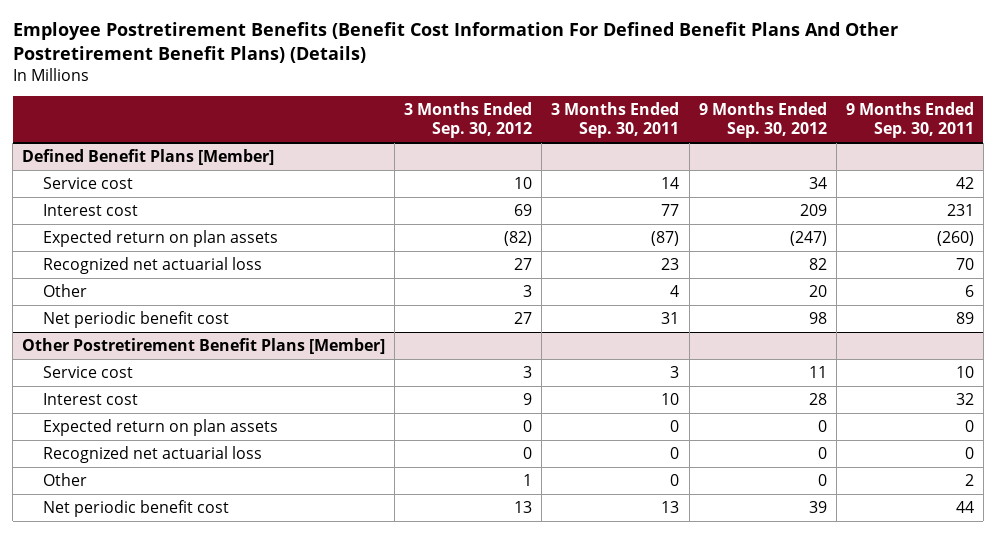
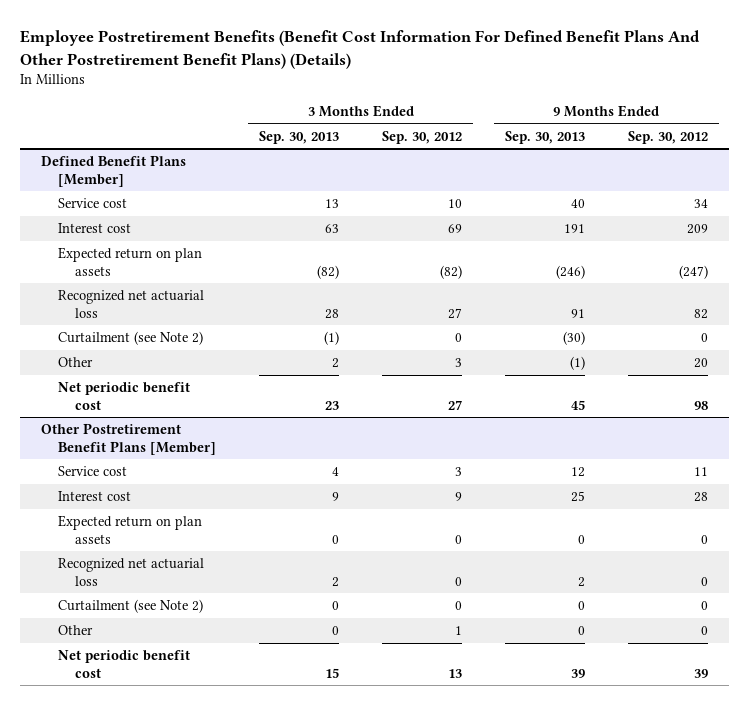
- | 3 Months Ended Sep. 30, 2012 | 3 Months Ended Sep. 30, 2011 | 9 Months Ended Sep. 30, 2012 | 9 Months Ended Sep. 30, 2011
+ | 3 Months Ended Sep. 30, 2013 | 3 Months Ended Sep. 30, 2012 | 9 Months Ended Sep. 30, 2013 | 9 Months Ended Sep. 30, 2012
@ Defined Benefit Plans [Member]
+ Curtailment (see Note 2) | (1) | 0 | (30) | 0
@ Other Postretirement Benefit Plans [Member]
+ Curtailment (see Note 2) | 0 | 0 | 0 | 0

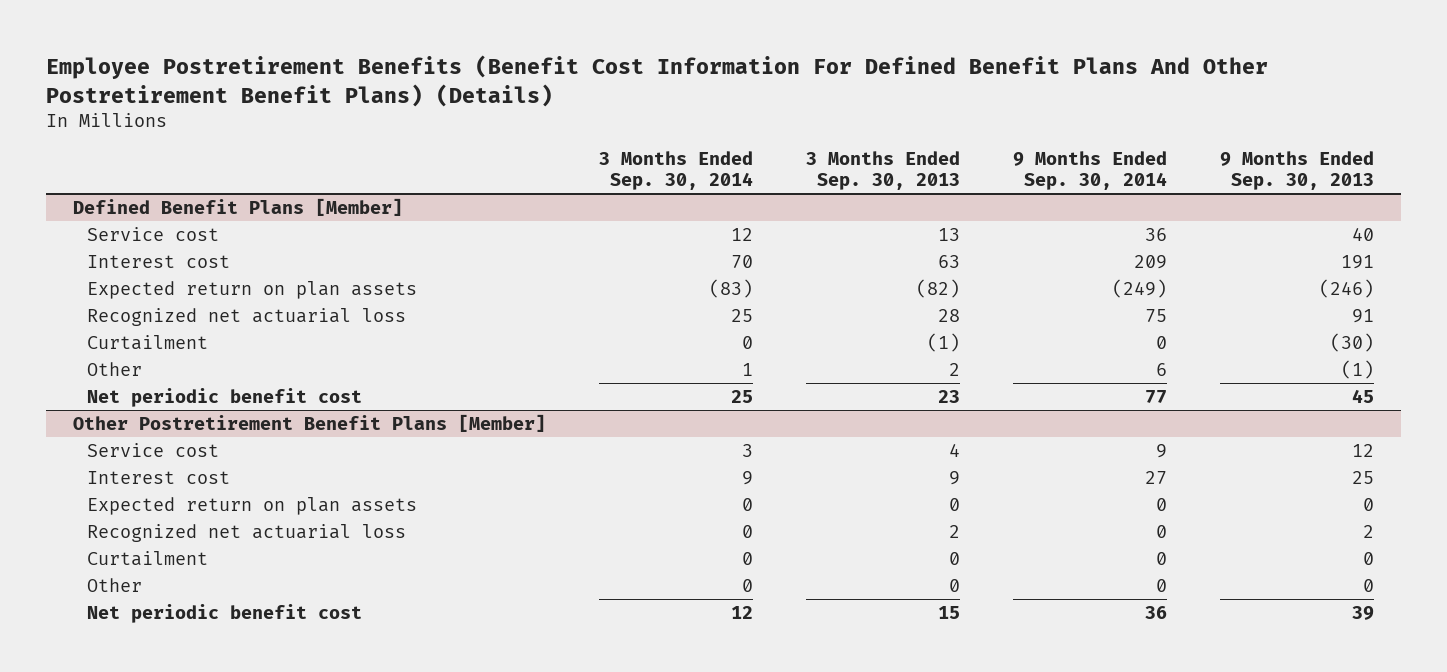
- | 3 Months Ended Sep. 30, 2013 | 3 Months Ended Sep. 30, 2012 | 9 Months Ended Sep. 30, 2013 | 9 Months Ended Sep. 30, 2012
+ | 3 Months Ended Sep. 30, 2014 | 3 Months Ended Sep. 30, 2013 | 9 Months Ended Sep. 30, 2014 | 9 Months Ended Sep. 30, 2013
@ Defined Benefit Plans [Member]
- Curtailment (see Note 2) | (1) | 0 | (30) | 0
+ Curtailment | 0 | (1) | 0 | (30)
@ Other Postretirement Benefit Plans [Member]
- Curtailment (see Note 2) | 0 | 0 | 0 | 0
+ Curtailment | 0 | 0 | 0 | 0

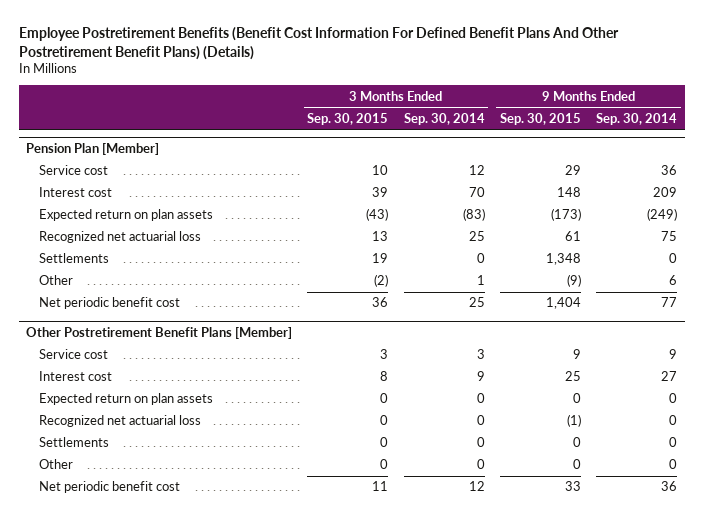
- | 3 Months Ended Sep. 30, 2014 | 3 Months Ended Sep. 30, 2013 | 9 Months Ended Sep. 30, 2014 | 9 Months Ended Sep. 30, 2013
+ | 3 Months Ended Sep. 30, 2015 | 3 Months Ended Sep. 30, 2014 | 9 Months Ended Sep. 30, 2015 | 9 Months Ended Sep. 30, 2014
- Defined Benefit Plans [Member]
+ Pension Plan [Member]
- Curtailment | 0 | (1) | 0 | (30)
+ Settlements | 19 | 0 | 1,348 | 0
@ Other Postretirement Benefit Plans [Member]
- Curtailment | 0 | 0 | 0 | 0
+ Settlements | 0 | 0 | 0 | 0

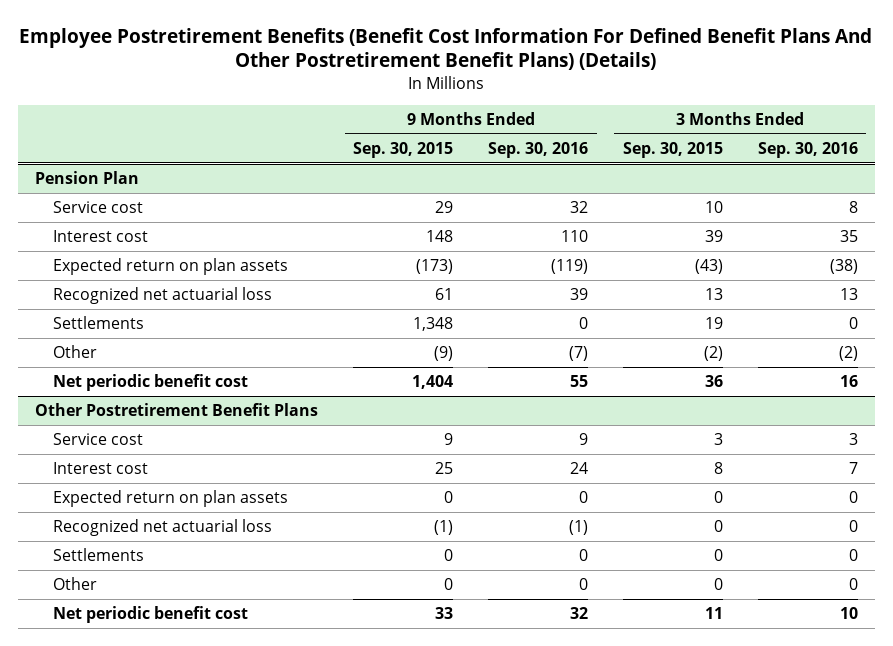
- | 3 Months Ended Sep. 30, 2015 | 3 Months Ended Sep. 30, 2014 | 9 Months Ended Sep. 30, 2015 | 9 Months Ended Sep. 30, 2014
+ | 9 Months Ended Sep. 30, 2015 | 9 Months Ended Sep. 30, 2016 | 3 Months Ended Sep. 30, 2015 | 3 Months Ended Sep. 30, 2016
- Pension Plan [Member]
+ Pension Plan
- Other Postretirement Benefit Plans [Member]
+ Other Postretirement Benefit Plans

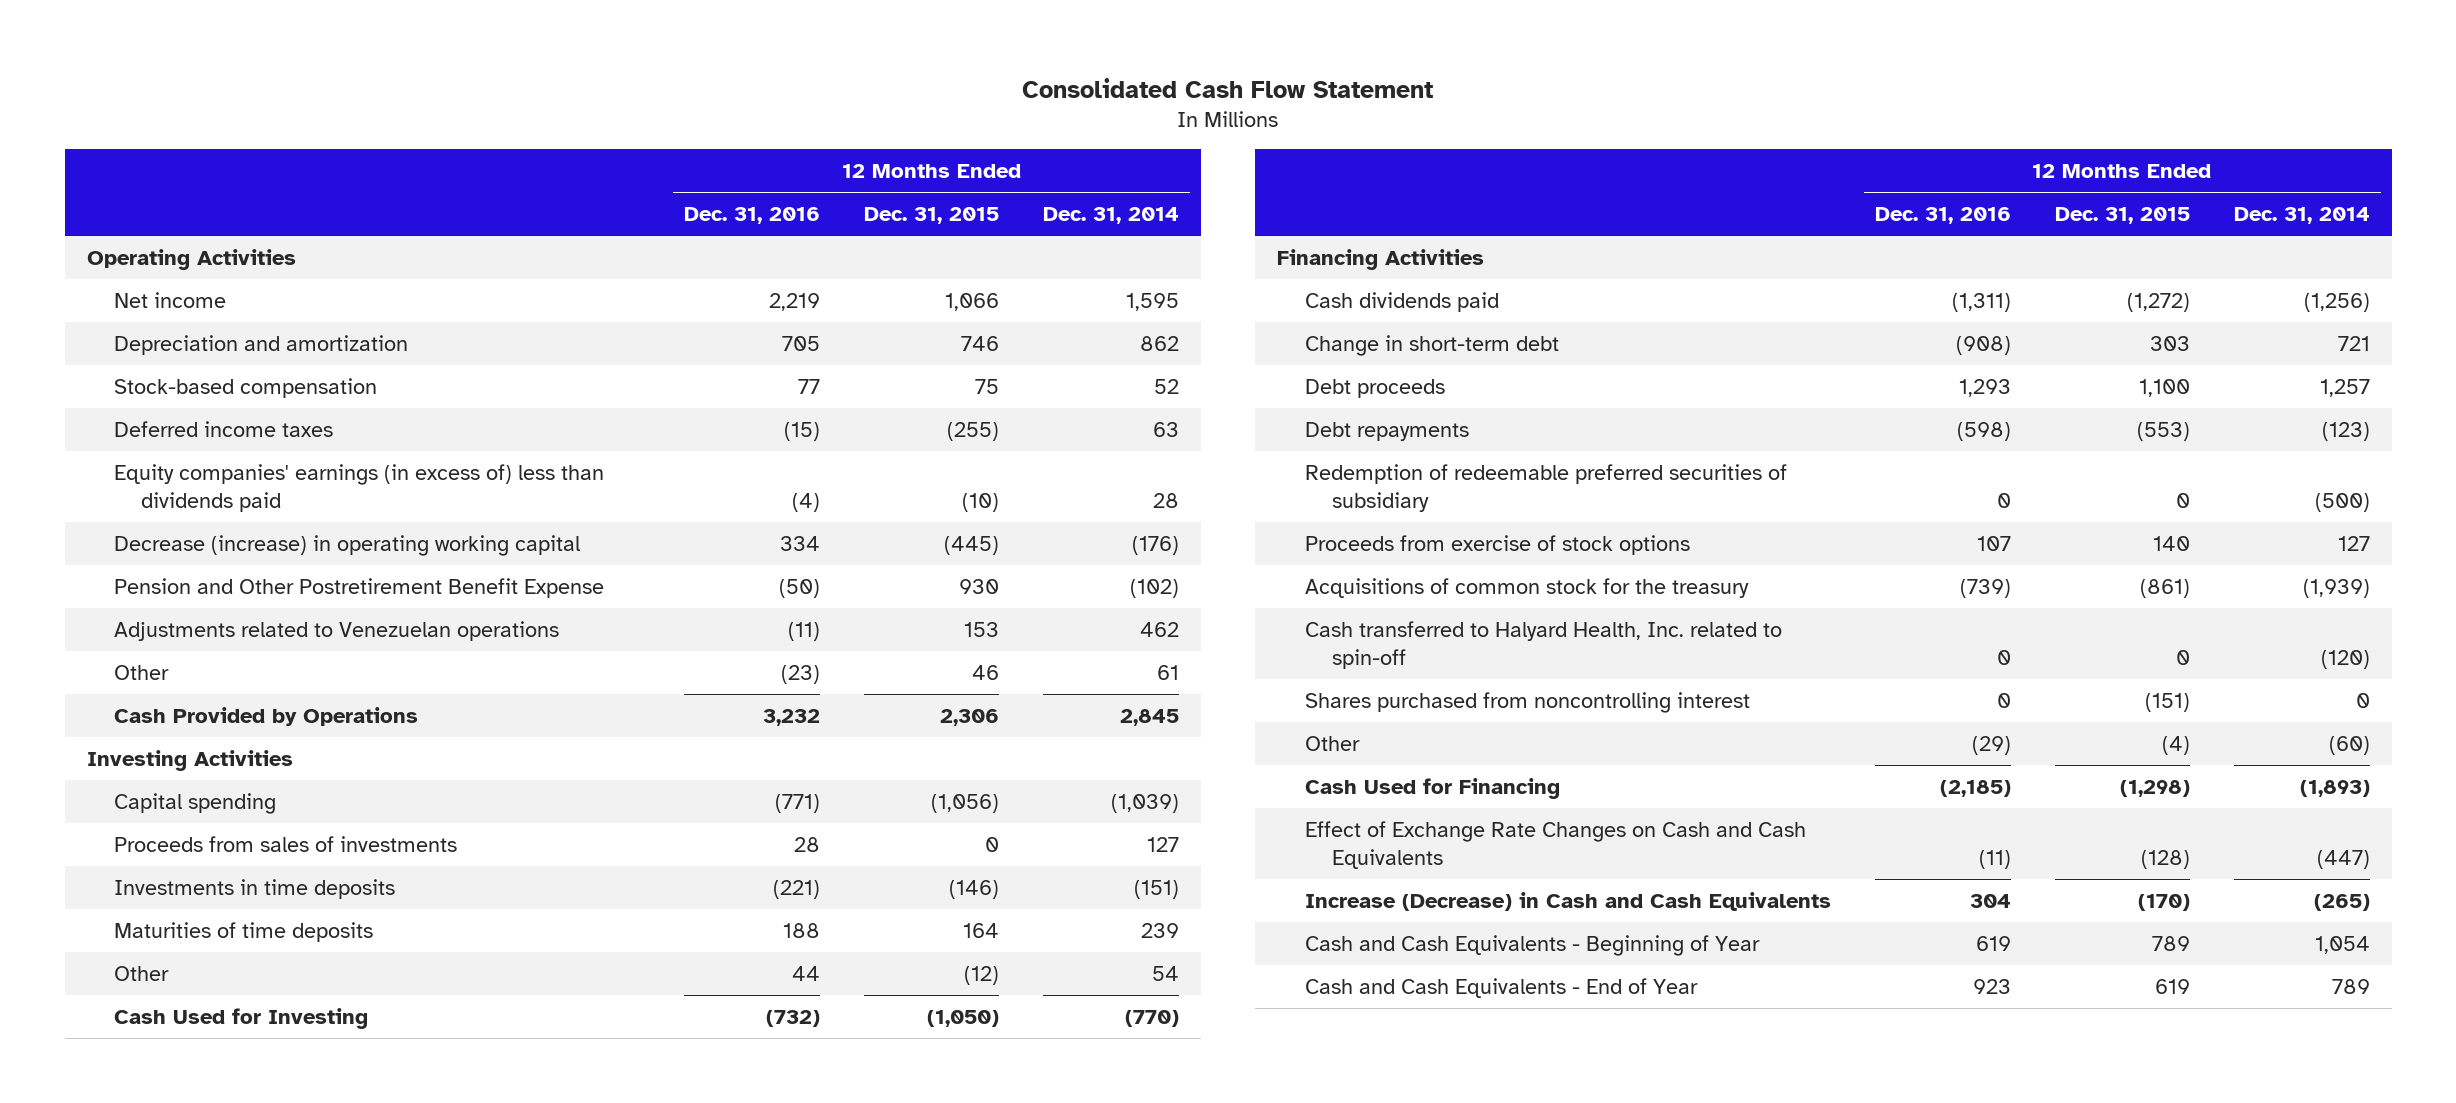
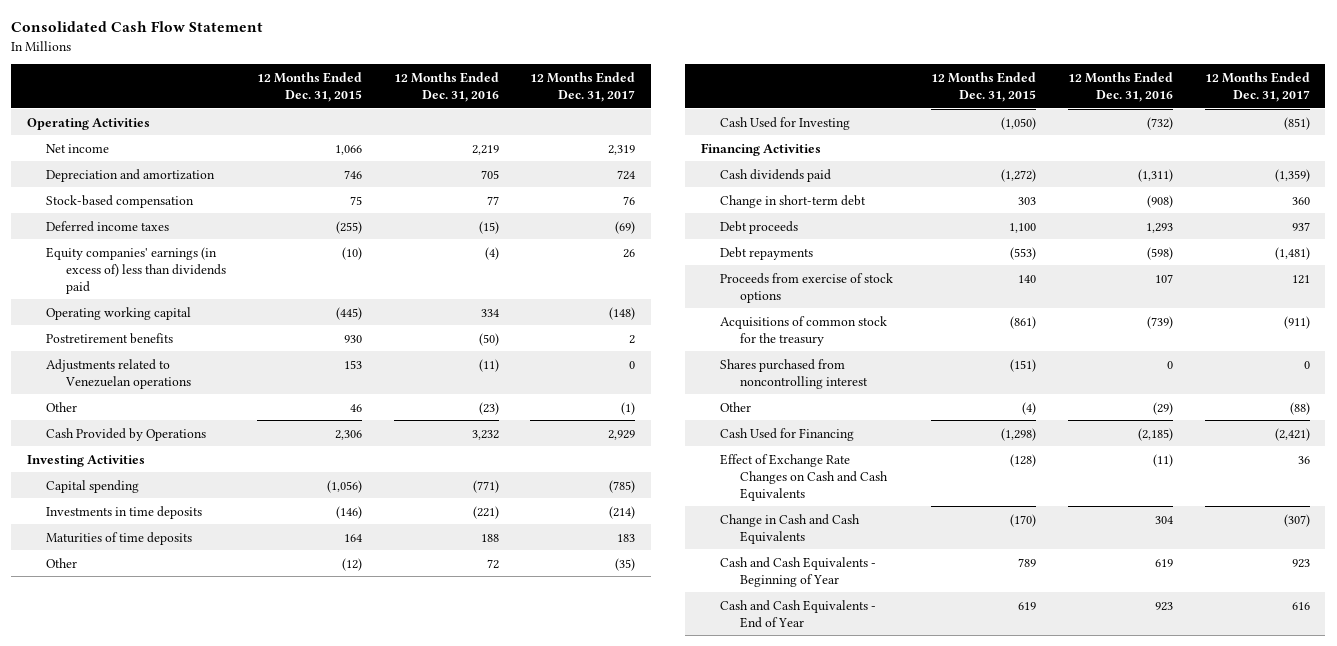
- | 12 Months Ended Dec. 31, 2016 | 12 Months Ended Dec. 31, 2015 | 12 Months Ended Dec. 31, 2014
+ | 12 Months Ended Dec. 31, 2015 | 12 Months Ended Dec. 31, 2016 | 12 Months Ended Dec. 31, 2017
- Decrease (increase) in operating working capital | 334 | (445) | (176)
- Pension and Other Postretirement Benefit Expense | (50) | 930 | (102)
+ Operating working capital | (445) | 334 | (148)
+ Postretirement benefits | 930 | (50) | 2
- Proceeds from sales of investments | 28 | 0 | 127
- Other | 44 | (12) | 54
+ Other | (12) | 72 | (35)
- Redemption of redeemable preferred securities of subsidiary | 0 | 0 | (500)
- Cash transferred to Halyard Health, Inc. related to spin-off | 0 | 0 | (120)
- Increase (Decrease) in Cash and Cash Equivalents | 304 | (170) | (265)
+ Change in Cash and Cash Equivalents | (170) | 304 | (307)

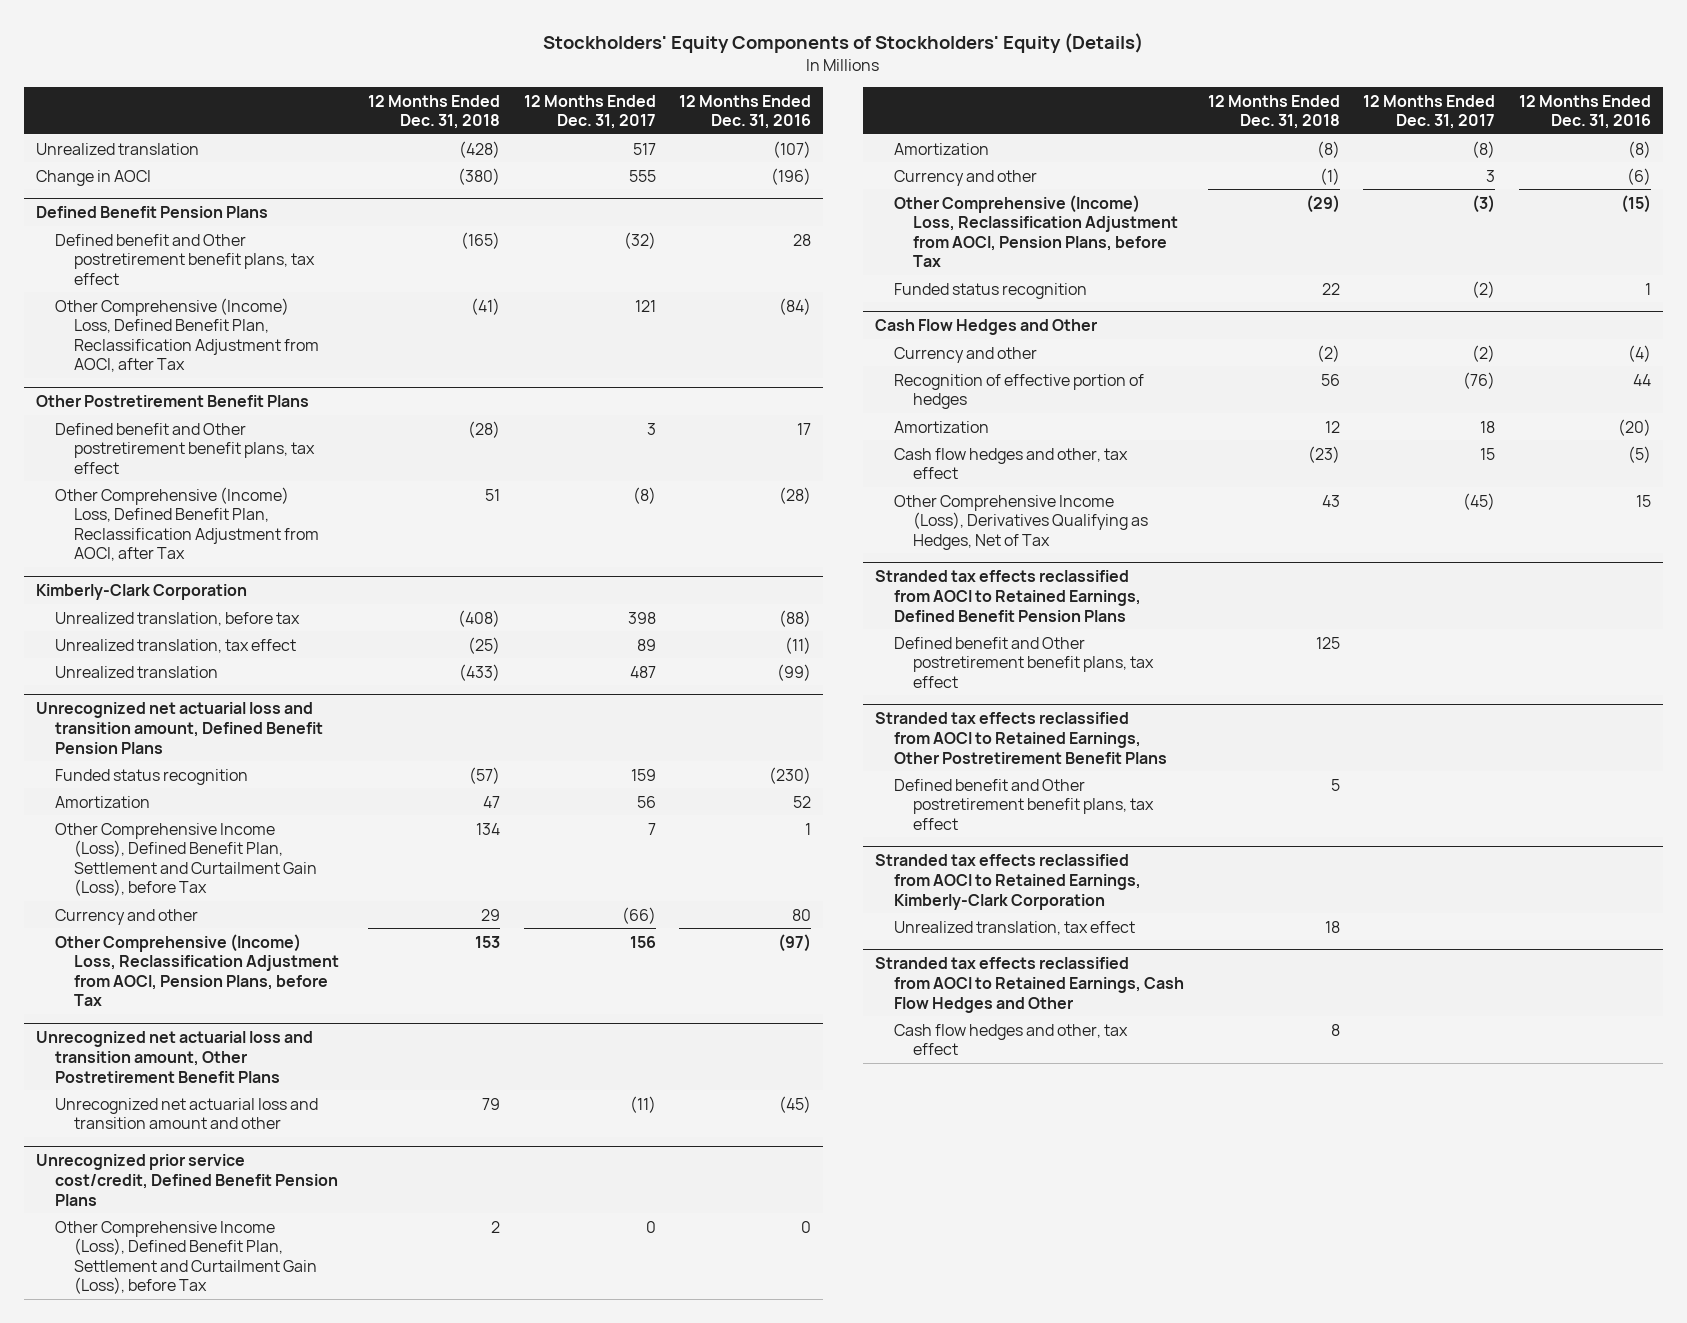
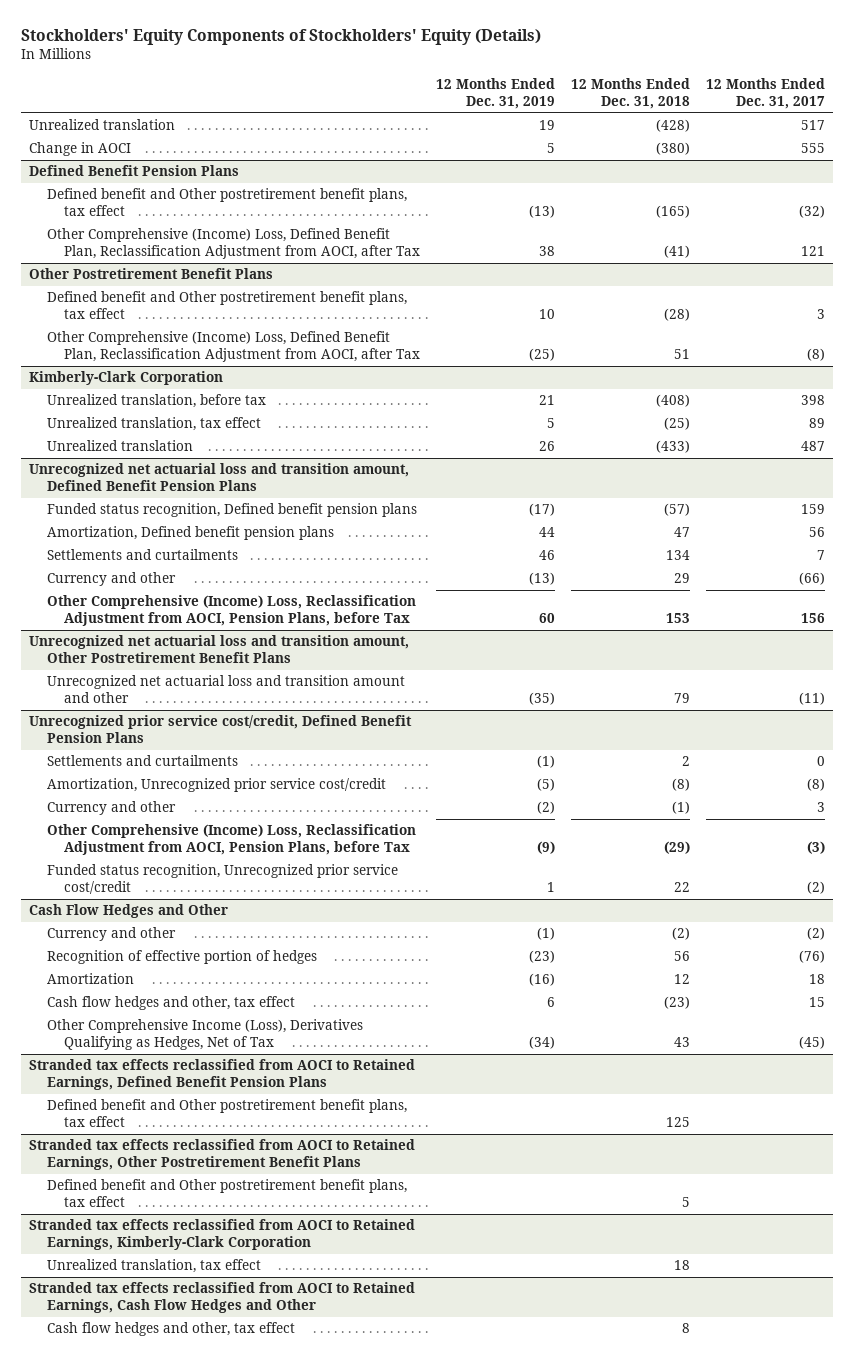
- | 12 Months Ended Dec. 31, 2018 | 12 Months Ended Dec. 31, 2017 | 12 Months Ended Dec. 31, 2016
+ | 12 Months Ended Dec. 31, 2019 | 12 Months Ended Dec. 31, 2018 | 12 Months Ended Dec. 31, 2017
@ Unrecognized net actuarial loss and transition amount, Defined Benefit Pension Plans
- Funded status recognition | (57) | 159 | (230)
- Amortization | 47 | 56 | 52
- Other Comprehensive Income (Loss), Defined Benefit Plan, Settlement and Curtailment Gain (Loss), before Tax | 134 | 7 | 1
+ Funded status recognition, Defined benefit pension plans | (17) | (57) | 159
+ Amortization, Defined benefit pension plans | 44 | 47 | 56
+ Settlements and curtailments | 46 | 134 | 7
@ Unrecognized prior service cost/credit, Defined Benefit Pension Plans
- Other Comprehensive Income (Loss), Defined Benefit Plan, Settlement and Curtailment Gain (Loss), before Tax | 2 | 0 | 0
- Amortization | (8) | (8) | (8)
+ Settlements and curtailments | (1) | 2 | 0
+ Amortization, Unrecognized prior service cost/credit | (5) | (8) | (8)
- Funded status recognition | 22 | (2) | 1
+ Funded status recognition, Unrecognized prior service cost/credit | 1 | 22 | (2)

